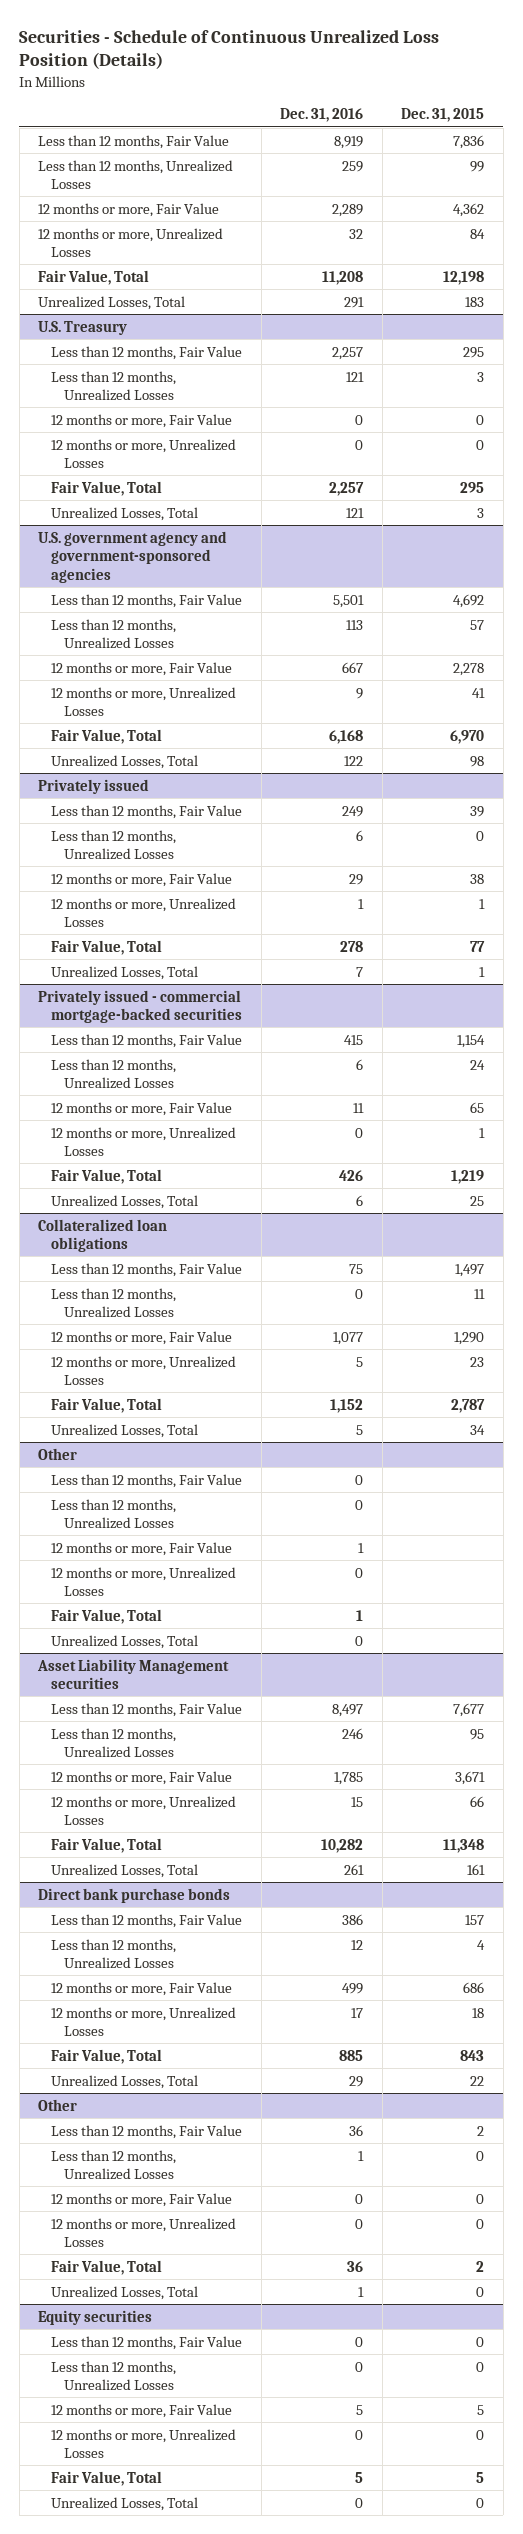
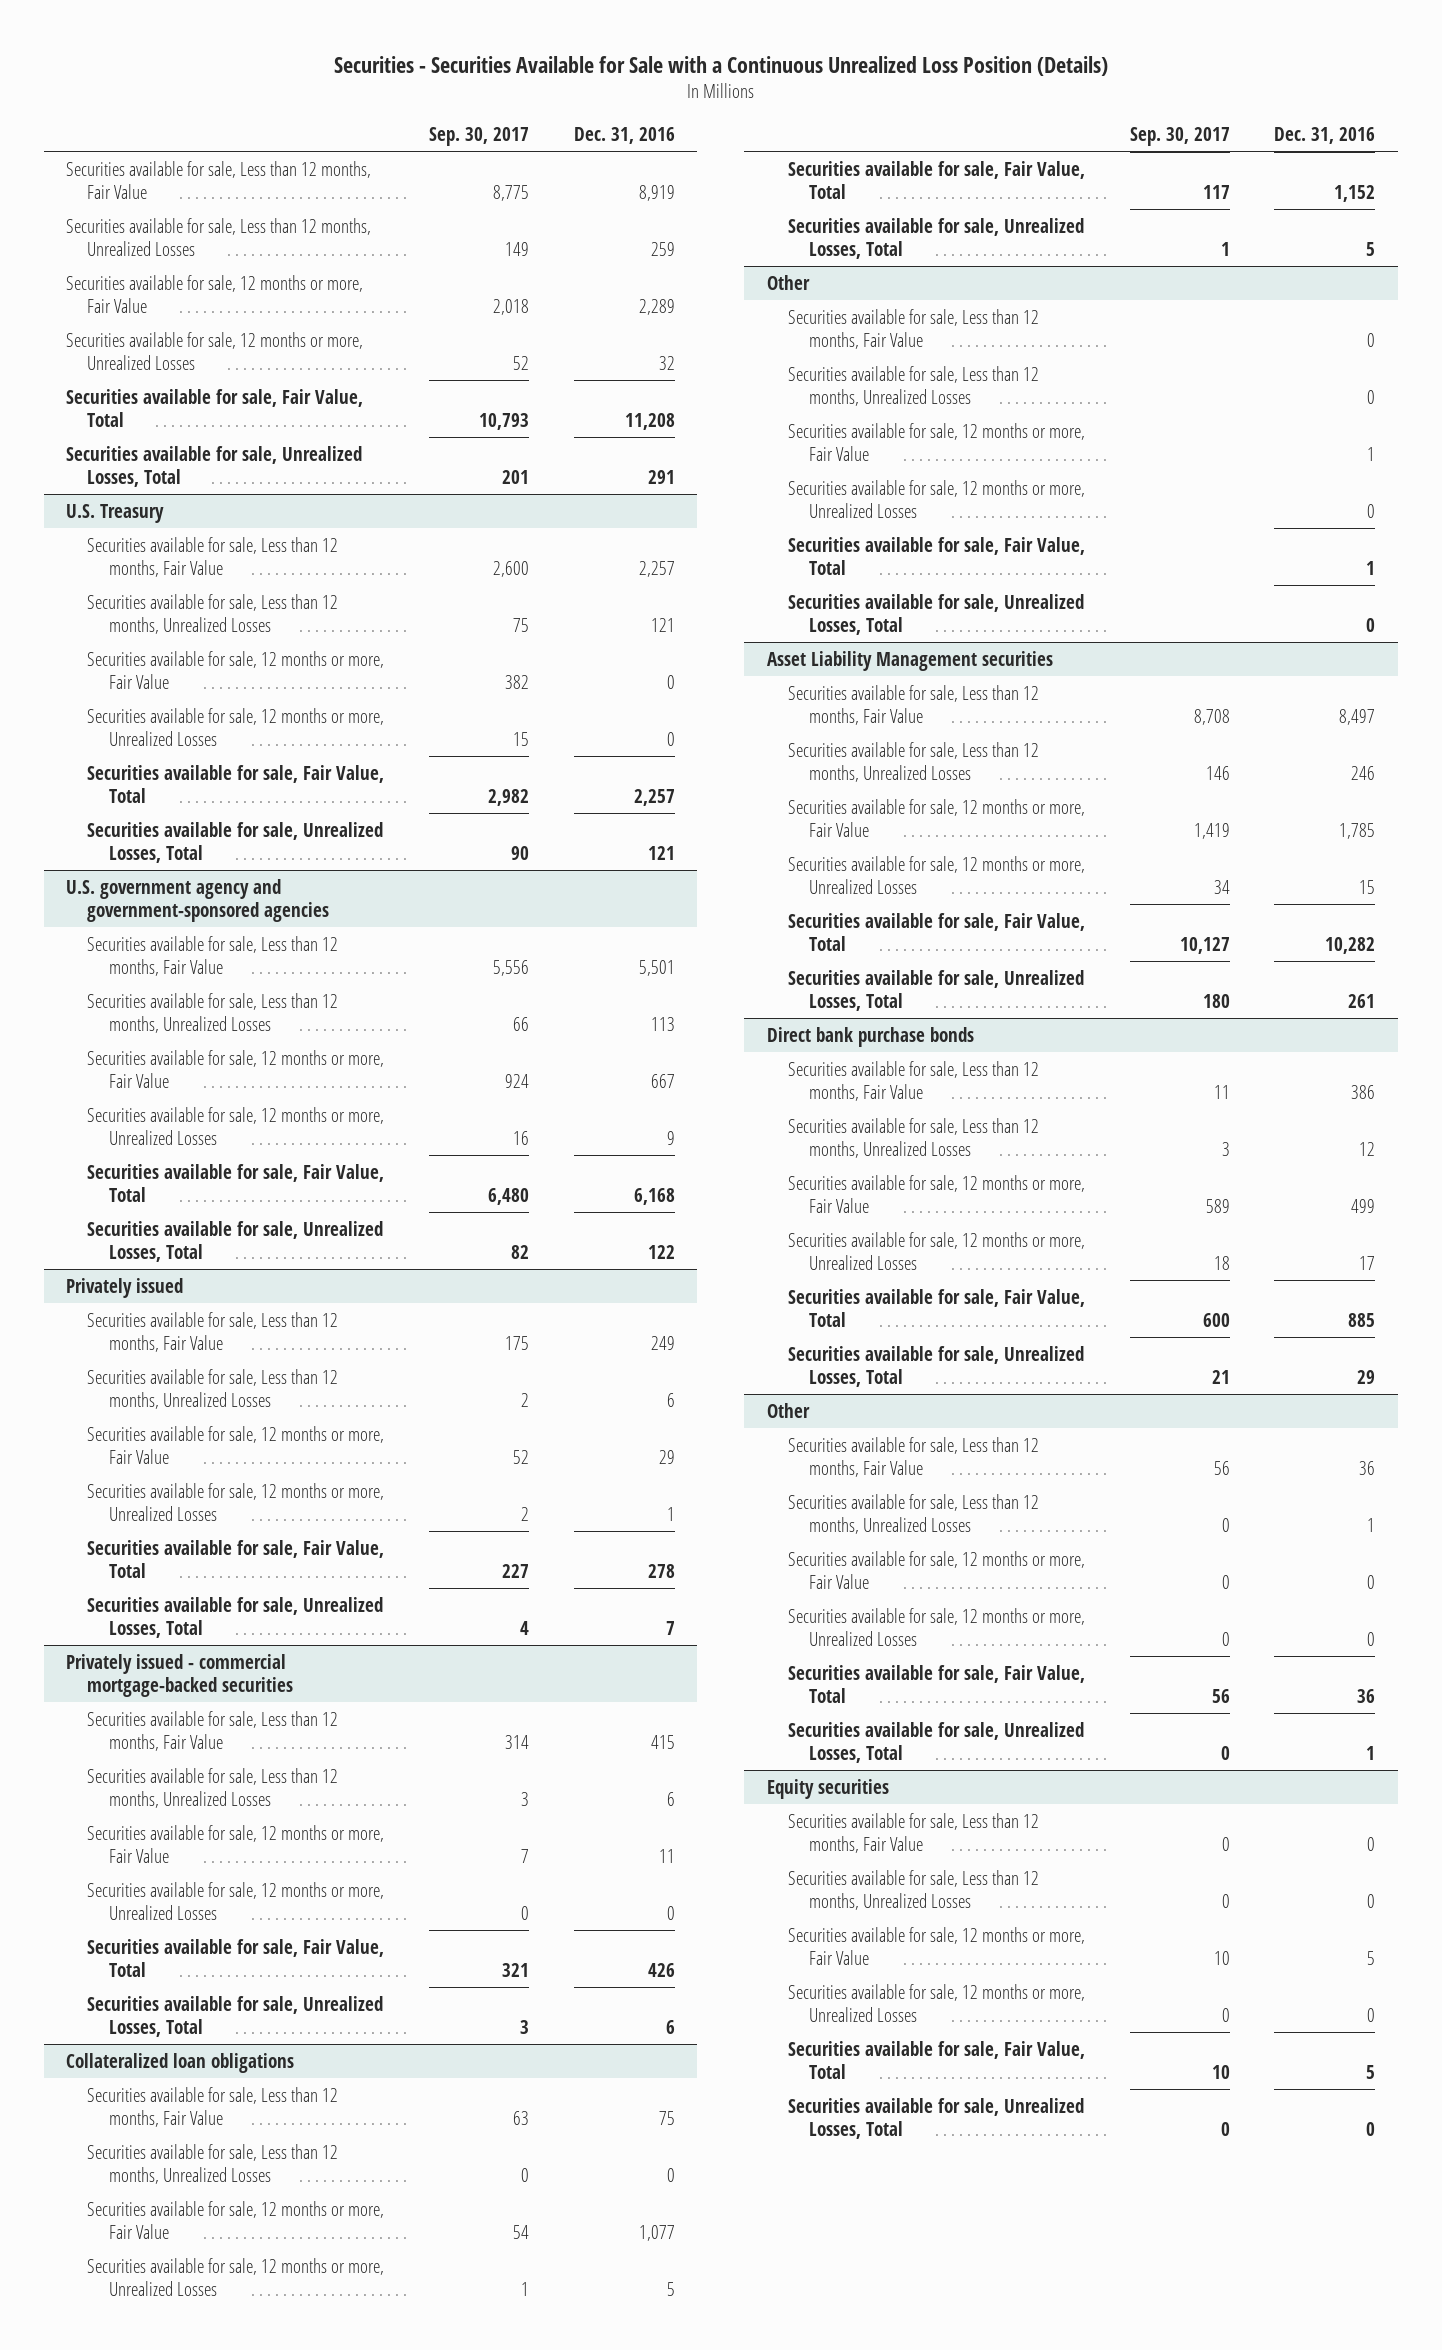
- Securities - Schedule of Continuous Unrealized Loss Position (Details)
+ Securities - Securities Available for Sale with a Continuous Unrealized Loss Position (Details)
- | Dec. 31, 2016 | Dec. 31, 2015
+ | Sep. 30, 2017 | Dec. 31, 2016
- Less than 12 months, Fair Value | 8,919 | 7,836
- Less than 12 months, Unrealized Losses | 259 | 99
- 12 months or more, Fair Value | 2,289 | 4,362
- 12 months or more, Unrealized Losses | 32 | 84
- Fair Value, Total | 11,208 | 12,198
- Unrealized Losses, Total | 291 | 183
+ Securities available for sale, Less than 12 months, Fair Value | 8,775 | 8,919
+ Securities available for sale, Less than 12 months, Unrealized Losses | 149 | 259
+ Securities available for sale, 12 months or more, Fair Value | 2,018 | 2,289
+ Securities available for sale, 12 months or more, Unrealized Losses | 52 | 32
+ Securities available for sale, Fair Value, Total | 10,793 | 11,208
+ Securities available for sale, Unrealized Losses, Total | 201 | 291
@ U.S. Treasury
- Less than 12 months, Fair Value | 2,257 | 295
- Less than 12 months, Unrealized Losses | 121 | 3
- 12 months or more, Fair Value | 0 | 0
- 12 months or more, Unrealized Losses | 0 | 0
- Fair Value, Total | 2,257 | 295
- Unrealized Losses, Total | 121 | 3
+ Securities available for sale, Less than 12 months, Fair Value | 2,600 | 2,257
+ Securities available for sale, Less than 12 months, Unrealized Losses | 75 | 121
+ Securities available for sale, 12 months or more, Fair Value | 382 | 0
+ Securities available for sale, 12 months or more, Unrealized Losses | 15 | 0
+ Securities available for sale, Fair Value, Total | 2,982 | 2,257
+ Securities available for sale, Unrealized Losses, Total | 90 | 121
@ U.S. government agency and government-sponsored agencies
- Less than 12 months, Fair Value | 5,501 | 4,692
- Less than 12 months, Unrealized Losses | 113 | 57
- 12 months or more, Fair Value | 667 | 2,278
- 12 months or more, Unrealized Losses | 9 | 41
- Fair Value, Total | 6,168 | 6,970
- Unrealized Losses, Total | 122 | 98
+ Securities available for sale, Less than 12 months, Fair Value | 5,556 | 5,501
+ Securities available for sale, Less than 12 months, Unrealized Losses | 66 | 113
+ Securities available for sale, 12 months or more, Fair Value | 924 | 667
+ Securities available for sale, 12 months or more, Unrealized Losses | 16 | 9
+ Securities available for sale, Fair Value, Total | 6,480 | 6,168
+ Securities available for sale, Unrealized Losses, Total | 82 | 122
@ Privately issued
- Less than 12 months, Fair Value | 249 | 39
- Less than 12 months, Unrealized Losses | 6 | 0
- 12 months or more, Fair Value | 29 | 38
- 12 months or more, Unrealized Losses | 1 | 1
- Fair Value, Total | 278 | 77
- Unrealized Losses, Total | 7 | 1
+ Securities available for sale, Less than 12 months, Fair Value | 175 | 249
+ Securities available for sale, Less than 12 months, Unrealized Losses | 2 | 6
+ Securities available for sale, 12 months or more, Fair Value | 52 | 29
+ Securities available for sale, 12 months or more, Unrealized Losses | 2 | 1
+ Securities available for sale, Fair Value, Total | 227 | 278
+ Securities available for sale, Unrealized Losses, Total | 4 | 7
@ Privately issued - commercial mortgage-backed securities
- Less than 12 months, Fair Value | 415 | 1,154
- Less than 12 months, Unrealized Losses | 6 | 24
- 12 months or more, Fair Value | 11 | 65
- 12 months or more, Unrealized Losses | 0 | 1
- Fair Value, Total | 426 | 1,219
- Unrealized Losses, Total | 6 | 25
+ Securities available for sale, Less than 12 months, Fair Value | 314 | 415
+ Securities available for sale, Less than 12 months, Unrealized Losses | 3 | 6
+ Securities available for sale, 12 months or more, Fair Value | 7 | 11
+ Securities available for sale, 12 months or more, Unrealized Losses | 0 | 0
+ Securities available for sale, Fair Value, Total | 321 | 426
+ Securities available for sale, Unrealized Losses, Total | 3 | 6
@ Collateralized loan obligations
- Less than 12 months, Fair Value | 75 | 1,497
- Less than 12 months, Unrealized Losses | 0 | 11
- 12 months or more, Fair Value | 1,077 | 1,290
- 12 months or more, Unrealized Losses | 5 | 23
- Fair Value, Total | 1,152 | 2,787
- Unrealized Losses, Total | 5 | 34
+ Securities available for sale, Less than 12 months, Fair Value | 63 | 75
+ Securities available for sale, Less than 12 months, Unrealized Losses | 0 | 0
+ Securities available for sale, 12 months or more, Fair Value | 54 | 1,077
+ Securities available for sale, 12 months or more, Unrealized Losses | 1 | 5
+ Securities available for sale, Fair Value, Total | 117 | 1,152
+ Securities available for sale, Unrealized Losses, Total | 1 | 5
@ Other
- Less than 12 months, Fair Value | 0 |
- Less than 12 months, Unrealized Losses | 0 |
- 12 months or more, Fair Value | 1 |
- 12 months or more, Unrealized Losses | 0 |
- Fair Value, Total | 1 |
- Unrealized Losses, Total | 0 |
+ Securities available for sale, Less than 12 months, Fair Value | | 0
+ Securities available for sale, Less than 12 months, Unrealized Losses | | 0
+ Securities available for sale, 12 months or more, Fair Value | | 1
+ Securities available for sale, 12 months or more, Unrealized Losses | | 0
+ Securities available for sale, Fair Value, Total | | 1
+ Securities available for sale, Unrealized Losses, Total | | 0
@ Asset Liability Management securities
- Less than 12 months, Fair Value | 8,497 | 7,677
- Less than 12 months, Unrealized Losses | 246 | 95
- 12 months or more, Fair Value | 1,785 | 3,671
- 12 months or more, Unrealized Losses | 15 | 66
- Fair Value, Total | 10,282 | 11,348
- Unrealized Losses, Total | 261 | 161
+ Securities available for sale, Less than 12 months, Fair Value | 8,708 | 8,497
+ Securities available for sale, Less than 12 months, Unrealized Losses | 146 | 246
+ Securities available for sale, 12 months or more, Fair Value | 1,419 | 1,785
+ Securities available for sale, 12 months or more, Unrealized Losses | 34 | 15
+ Securities available for sale, Fair Value, Total | 10,127 | 10,282
+ Securities available for sale, Unrealized Losses, Total | 180 | 261
@ Direct bank purchase bonds
- Less than 12 months, Fair Value | 386 | 157
- Less than 12 months, Unrealized Losses | 12 | 4
- 12 months or more, Fair Value | 499 | 686
- 12 months or more, Unrealized Losses | 17 | 18
- Fair Value, Total | 885 | 843
- Unrealized Losses, Total | 29 | 22
+ Securities available for sale, Less than 12 months, Fair Value | 11 | 386
+ Securities available for sale, Less than 12 months, Unrealized Losses | 3 | 12
+ Securities available for sale, 12 months or more, Fair Value | 589 | 499
+ Securities available for sale, 12 months or more, Unrealized Losses | 18 | 17
+ Securities available for sale, Fair Value, Total | 600 | 885
+ Securities available for sale, Unrealized Losses, Total | 21 | 29
@ Other
- Less than 12 months, Fair Value | 36 | 2
- Less than 12 months, Unrealized Losses | 1 | 0
- 12 months or more, Fair Value | 0 | 0
- 12 months or more, Unrealized Losses | 0 | 0
- Fair Value, Total | 36 | 2
- Unrealized Losses, Total | 1 | 0
+ Securities available for sale, Less than 12 months, Fair Value | 56 | 36
+ Securities available for sale, Less than 12 months, Unrealized Losses | 0 | 1
+ Securities available for sale, 12 months or more, Fair Value | 0 | 0
+ Securities available for sale, 12 months or more, Unrealized Losses | 0 | 0
+ Securities available for sale, Fair Value, Total | 56 | 36
+ Securities available for sale, Unrealized Losses, Total | 0 | 1
@ Equity securities
- Less than 12 months, Fair Value | 0 | 0
- Less than 12 months, Unrealized Losses | 0 | 0
- 12 months or more, Fair Value | 5 | 5
- 12 months or more, Unrealized Losses | 0 | 0
- Fair Value, Total | 5 | 5
- Unrealized Losses, Total | 0 | 0
+ Securities available for sale, Less than 12 months, Fair Value | 0 | 0
+ Securities available for sale, Less than 12 months, Unrealized Losses | 0 | 0
+ Securities available for sale, 12 months or more, Fair Value | 10 | 5
+ Securities available for sale, 12 months or more, Unrealized Losses | 0 | 0
+ Securities available for sale, Fair Value, Total | 10 | 5
+ Securities available for sale, Unrealized Losses, Total | 0 | 0

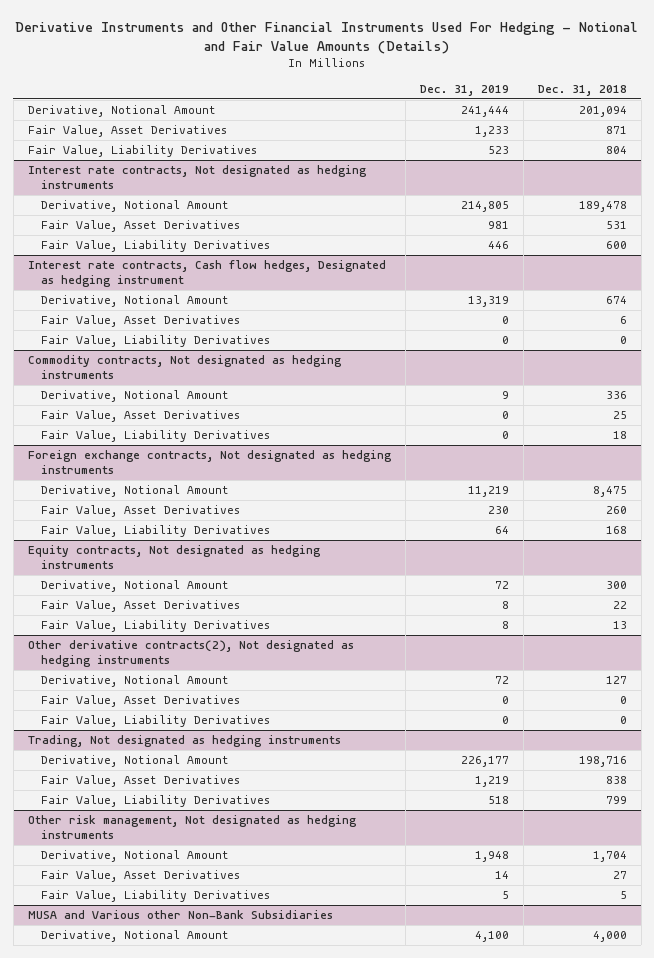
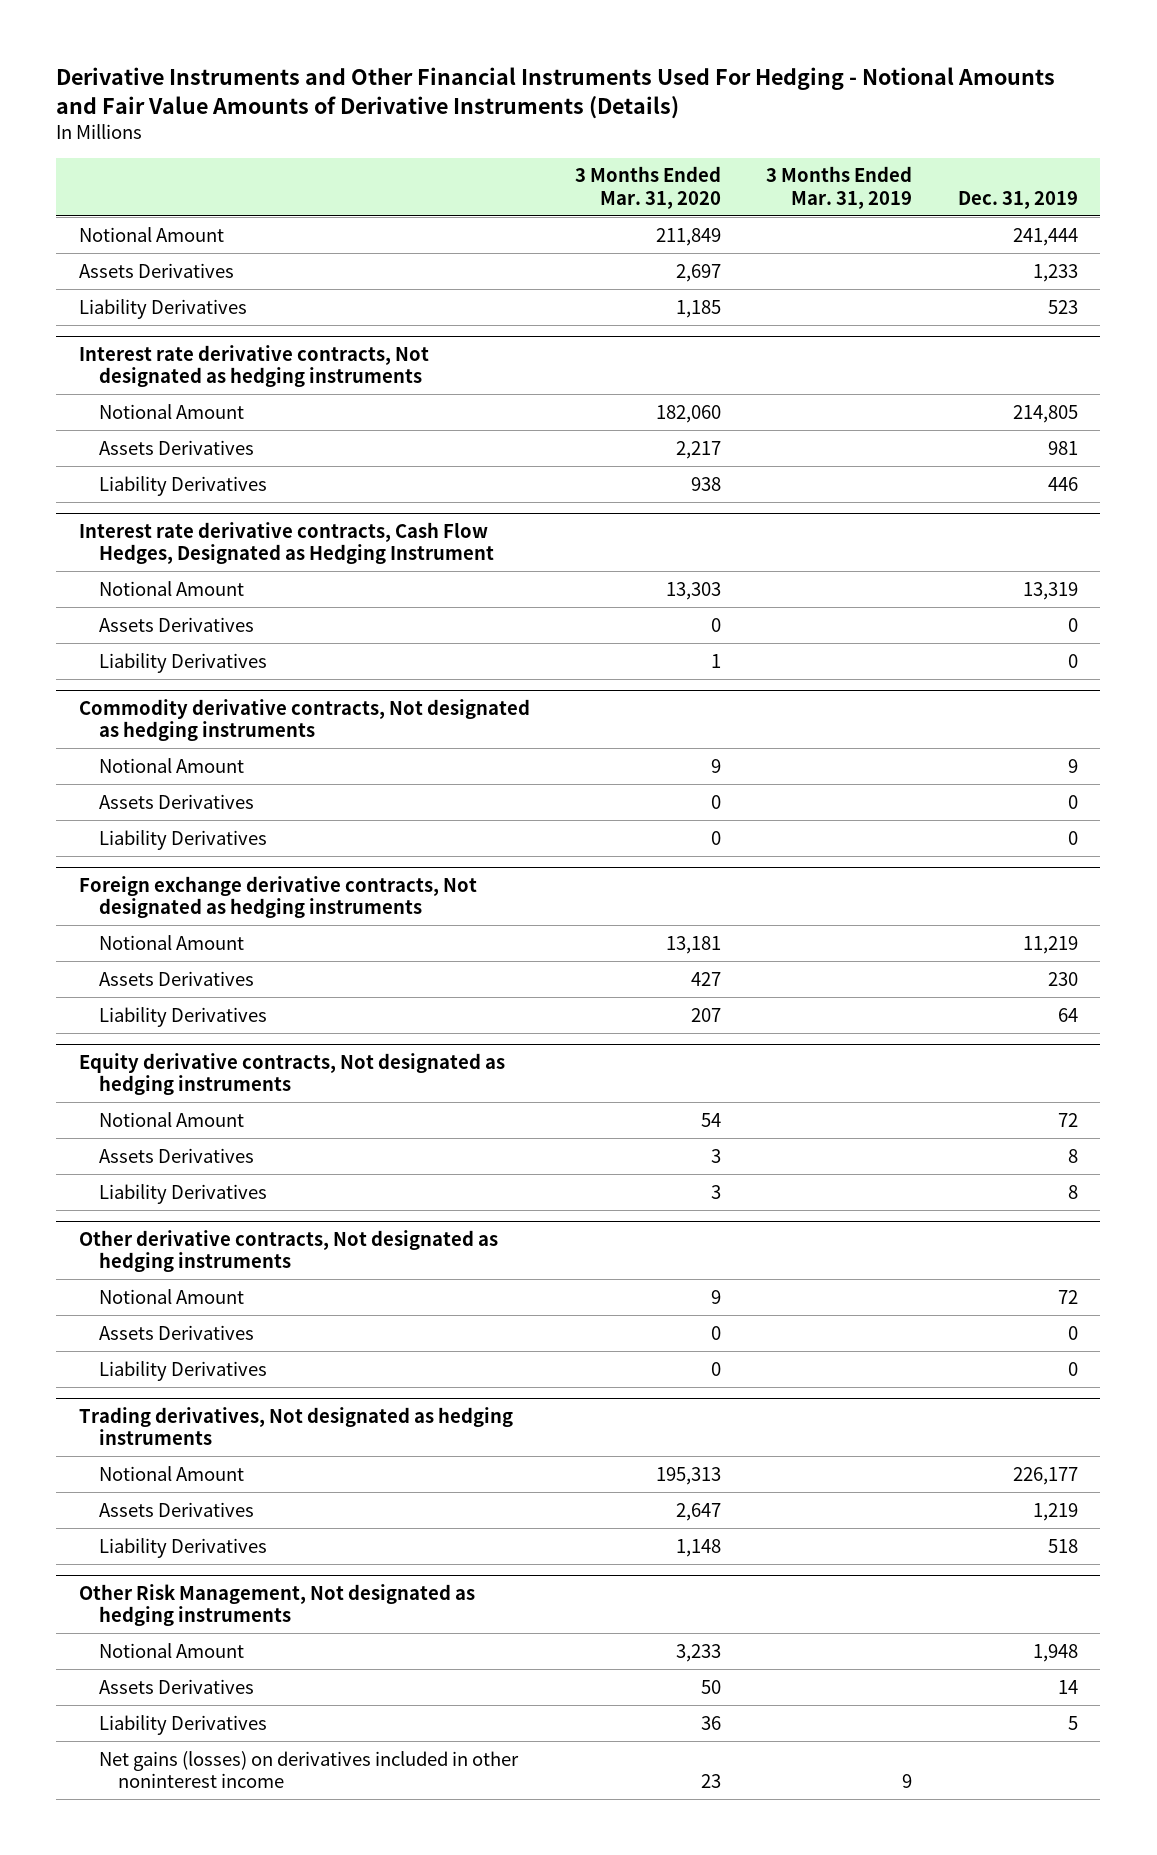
- Derivative Instruments and Other Financial Instruments Used For Hedging - Notional and Fair Value Amounts (Details)
+ Derivative Instruments and Other Financial Instruments Used For Hedging - Notional Amounts and Fair Value Amounts of Derivative Instruments (Details)
- | Dec. 31, 2019 | Dec. 31, 2018
+ | 3 Months Ended Mar. 31, 2020 | 3 Months Ended Mar. 31, 2019 | Dec. 31, 2019
- Derivative, Notional Amount | 241,444 | 201,094
- Fair Value, Asset Derivatives | 1,233 | 871
- Fair Value, Liability Derivatives | 523 | 804
- Interest rate contracts, Not designated as hedging instruments
- Derivative, Notional Amount | 214,805 | 189,478
- Fair Value, Asset Derivatives | 981 | 531
- Fair Value, Liability Derivatives | 446 | 600
- Interest rate contracts, Cash flow hedges, Designated as hedging instrument
- Derivative, Notional Amount | 13,319 | 674
- Fair Value, Asset Derivatives | 0 | 6
- Fair Value, Liability Derivatives | 0 | 0
- Commodity contracts, Not designated as hedging instruments
- Derivative, Notional Amount | 9 | 336
- Fair Value, Asset Derivatives | 0 | 25
- Fair Value, Liability Derivatives | 0 | 18
- Foreign exchange contracts, Not designated as hedging instruments
- Derivative, Notional Amount | 11,219 | 8,475
- Fair Value, Asset Derivatives | 230 | 260
- Fair Value, Liability Derivatives | 64 | 168
- Equity contracts, Not designated as hedging instruments
- Derivative, Notional Amount | 72 | 300
- Fair Value, Asset Derivatives | 8 | 22
- Fair Value, Liability Derivatives | 8 | 13
- Other derivative contracts(2), Not designated as hedging instruments
- Derivative, Notional Amount | 72 | 127
- Fair Value, Asset Derivatives | 0 | 0
- Fair Value, Liability Derivatives | 0 | 0
- Trading, Not designated as hedging instruments
- Derivative, Notional Amount | 226,177 | 198,716
- Fair Value, Asset Derivatives | 1,219 | 838
- Fair Value, Liability Derivatives | 518 | 799
- Other risk management, Not designated as hedging instruments
- Derivative, Notional Amount | 1,948 | 1,704
- Fair Value, Asset Derivatives | 14 | 27
- Fair Value, Liability Derivatives | 5 | 5
- MUSA and Various other Non-Bank Subsidiaries
- Derivative, Notional Amount | 4,100 | 4,000
+ Notional Amount | 211,849 | | 241,444
+ Assets Derivatives | 2,697 | | 1,233
+ Liability Derivatives | 1,185 | | 523
+ Interest rate derivative contracts, Not designated as hedging instruments
+ Notional Amount | 182,060 | | 214,805
+ Assets Derivatives | 2,217 | | 981
+ Liability Derivatives | 938 | | 446
+ Interest rate derivative contracts, Cash Flow Hedges, Designated as Hedging Instrument
+ Notional Amount | 13,303 | | 13,319
+ Assets Derivatives | 0 | | 0
+ Liability Derivatives | 1 | | 0
+ Commodity derivative contracts, Not designated as hedging instruments
+ Notional Amount | 9 | | 9
+ Assets Derivatives | 0 | | 0
+ Liability Derivatives | 0 | | 0
+ Foreign exchange derivative contracts, Not designated as hedging instruments
+ Notional Amount | 13,181 | | 11,219
+ Assets Derivatives | 427 | | 230
+ Liability Derivatives | 207 | | 64
+ Equity derivative contracts, Not designated as hedging instruments
+ Notional Amount | 54 | | 72
+ Assets Derivatives | 3 | | 8
+ Liability Derivatives | 3 | | 8
+ Other derivative contracts, Not designated as hedging instruments
+ Notional Amount | 9 | | 72
+ Assets Derivatives | 0 | | 0
+ Liability Derivatives | 0 | | 0
+ Trading derivatives, Not designated as hedging instruments
+ Notional Amount | 195,313 | | 226,177
+ Assets Derivatives | 2,647 | | 1,219
+ Liability Derivatives | 1,148 | | 518
+ Other Risk Management, Not designated as hedging instruments
+ Notional Amount | 3,233 | | 1,948
+ Assets Derivatives | 50 | | 14
+ Liability Derivatives | 36 | | 5
+ Net gains (losses) on derivatives included in other noninterest income | 23 | 9 |

